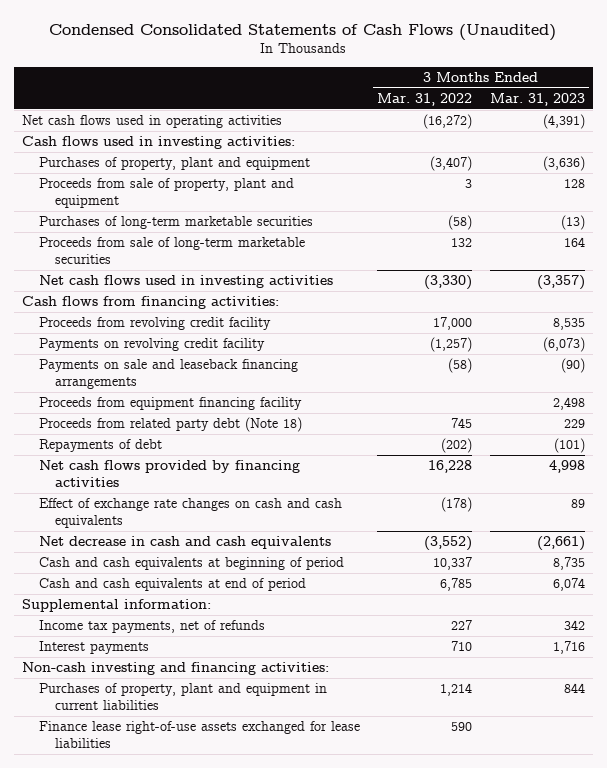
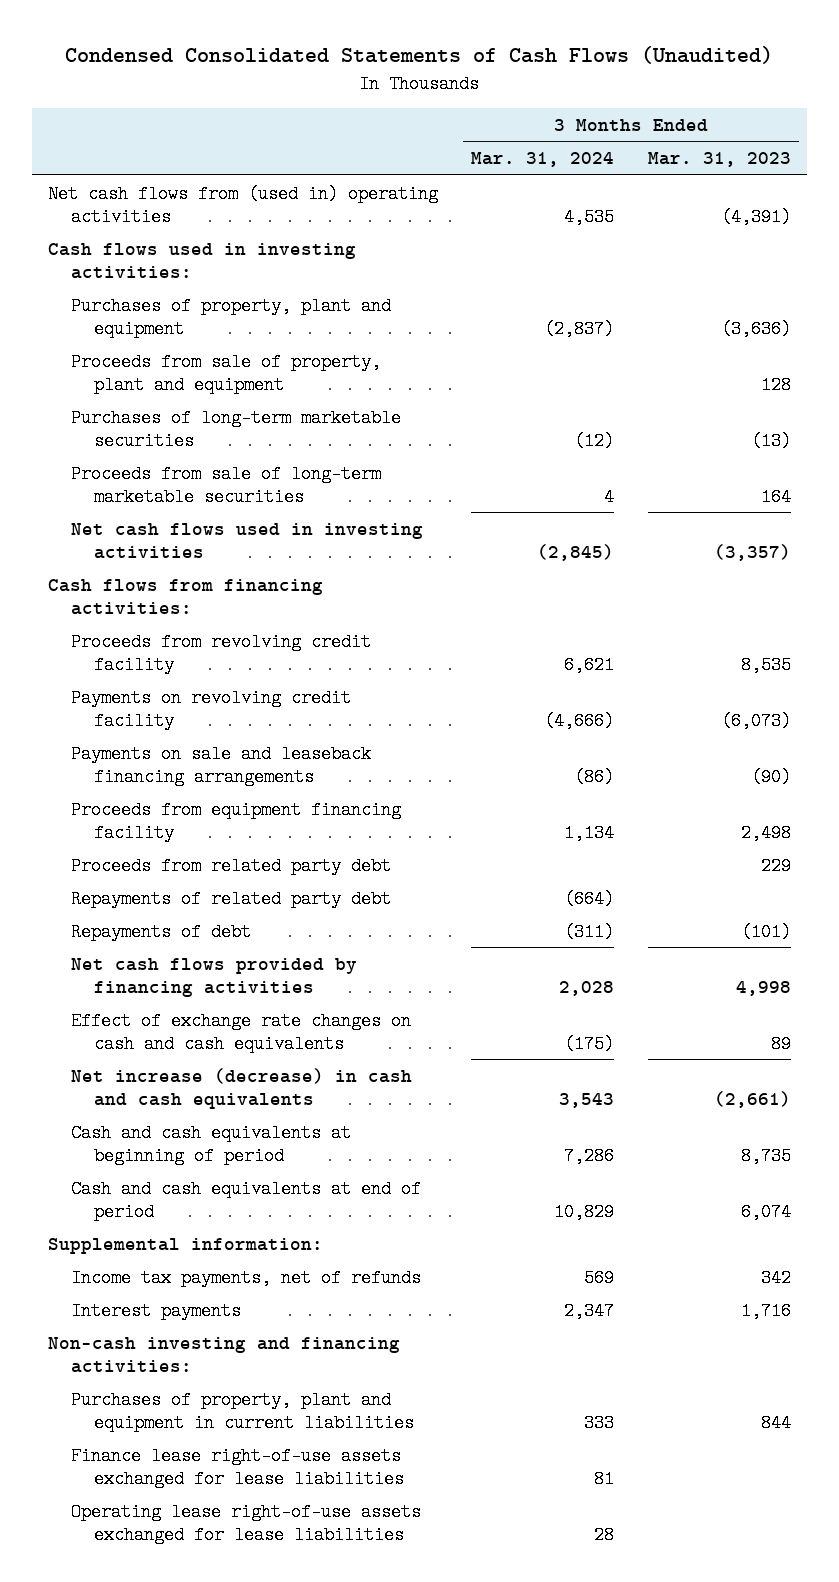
- | 3 Months Ended Mar. 31, 2022 | 3 Months Ended Mar. 31, 2023
+ | 3 Months Ended Mar. 31, 2024 | 3 Months Ended Mar. 31, 2023
- Net cash flows used in operating activities | (16,272) | (4,391)
+ Net cash flows from (used in) operating activities | 4,535 | (4,391)
- Proceeds from related party debt (Note 18) | 745 | 229
+ Proceeds from related party debt | | 229
+ Repayments of related party debt | (664) |
- Net decrease in cash and cash equivalents | (3,552) | (2,661)
+ Net increase (decrease) in cash and cash equivalents | 3,543 | (2,661)
+ Operating lease right-of-use assets exchanged for lease liabilities | 28 |

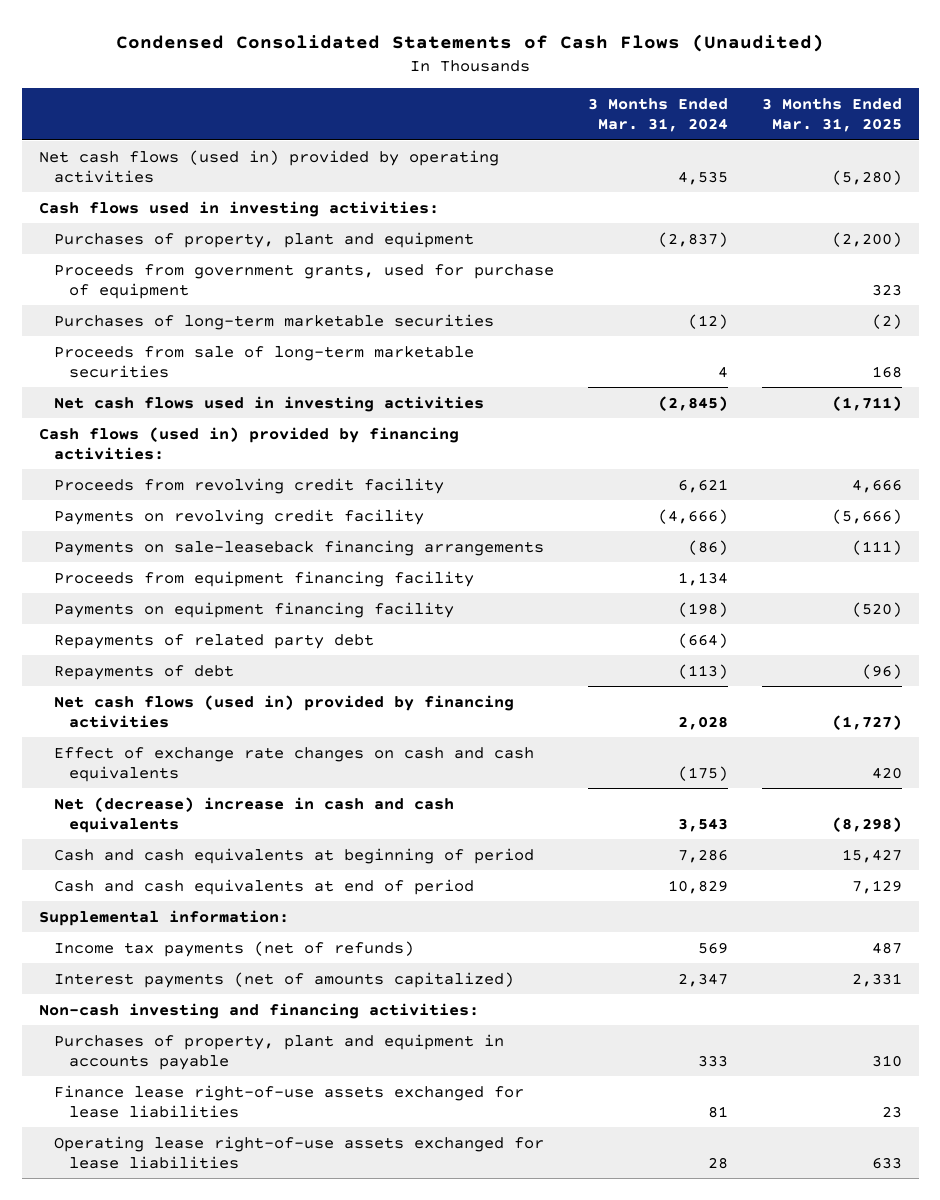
- | 3 Months Ended Mar. 31, 2024 | 3 Months Ended Mar. 31, 2023
+ | 3 Months Ended Mar. 31, 2024 | 3 Months Ended Mar. 31, 2025
- Net cash flows from (used in) operating activities | 4,535 | (4,391)
+ Net cash flows (used in) provided by operating activities | 4,535 | (5,280)
- Proceeds from sale of property, plant and equipment | | 128
+ Proceeds from government grants, used for purchase of equipment | | 323
- Cash flows from financing activities:
+ Cash flows (used in) provided by financing activities:
- Payments on sale and leaseback financing arrangements | (86) | (90)
+ Payments on sale-leaseback financing arrangements | (86) | (111)
- Proceeds from related party debt | | 229
+ Payments on equipment financing facility | (198) | (520)
- Repayments of debt | (311) | (101)
- Net cash flows provided by financing activities | 2,028 | 4,998
+ Repayments of debt | (113) | (96)
+ Net cash flows (used in) provided by financing activities | 2,028 | (1,727)
- Net increase (decrease) in cash and cash equivalents | 3,543 | (2,661)
+ Net (decrease) increase in cash and cash equivalents | 3,543 | (8,298)
- Income tax payments, net of refunds | 569 | 342
- Interest payments | 2,347 | 1,716
+ Income tax payments (net of refunds) | 569 | 487
+ Interest payments (net of amounts capitalized) | 2,347 | 2,331
- Purchases of property, plant and equipment in current liabilities | 333 | 844
+ Purchases of property, plant and equipment in accounts payable | 333 | 310

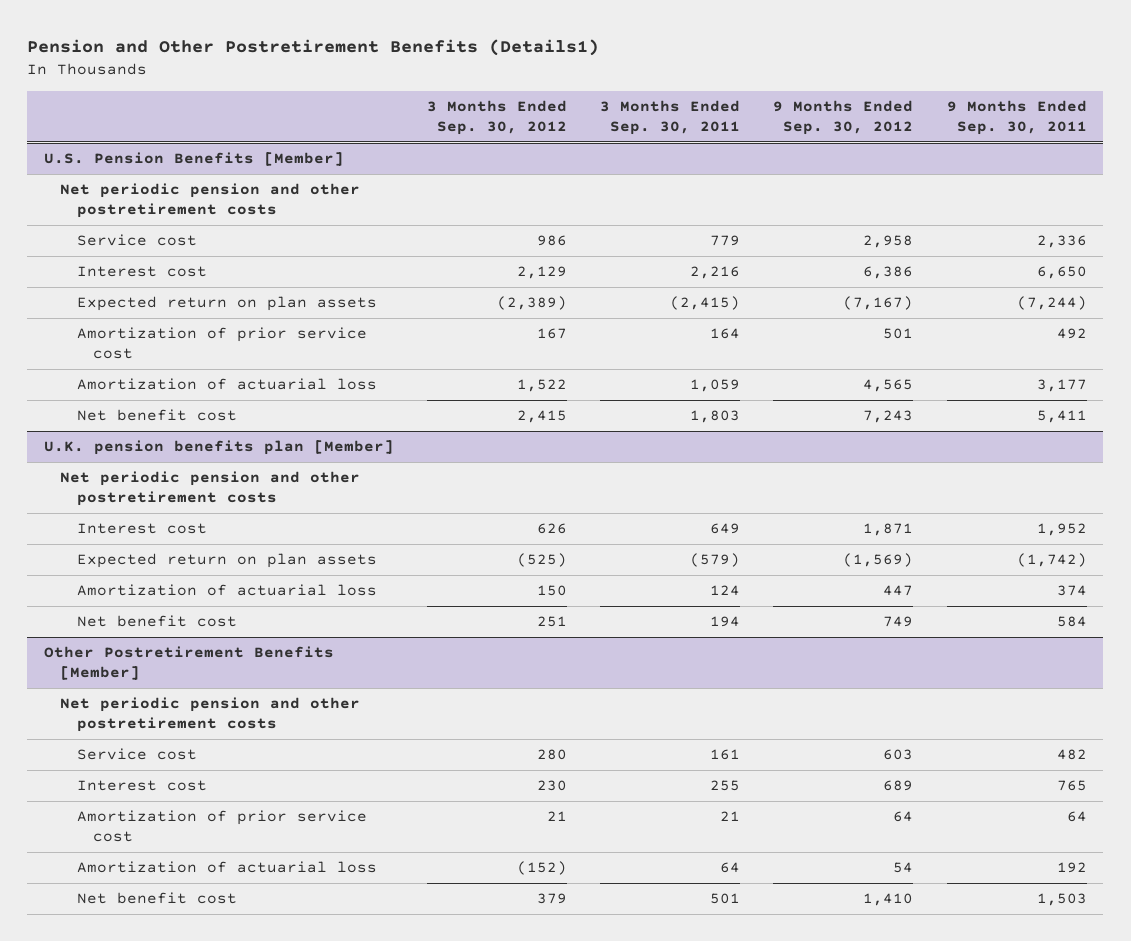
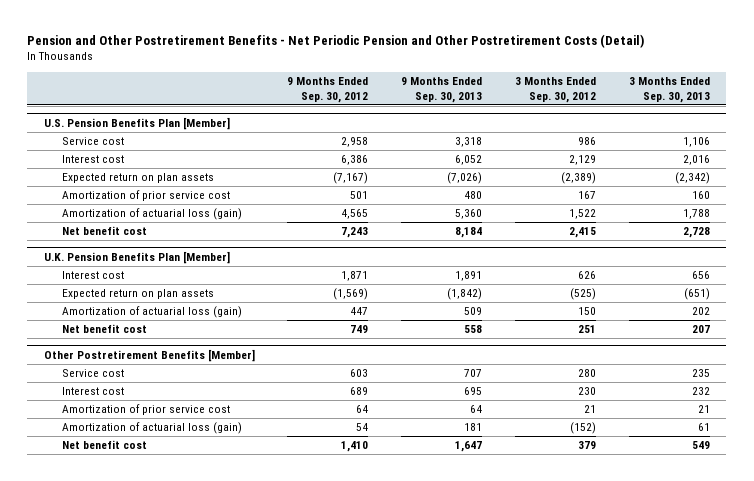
- Pension and Other Postretirement Benefits (Details1)
+ Pension and Other Postretirement Benefits - Net Periodic Pension and Other Postretirement Costs (Detail)
- | 3 Months Ended Sep. 30, 2012 | 3 Months Ended Sep. 30, 2011 | 9 Months Ended Sep. 30, 2012 | 9 Months Ended Sep. 30, 2011
+ | 9 Months Ended Sep. 30, 2012 | 9 Months Ended Sep. 30, 2013 | 3 Months Ended Sep. 30, 2012 | 3 Months Ended Sep. 30, 2013
- U.S. Pension Benefits [Member]
- Net periodic pension and other postretirement costs
+ U.S. Pension Benefits Plan [Member]
- Amortization of actuarial loss | 1,522 | 1,059 | 4,565 | 3,177
+ Amortization of actuarial loss (gain) | 4,565 | 5,360 | 1,522 | 1,788
- U.K. pension benefits plan [Member]
- Net periodic pension and other postretirement costs
+ U.K. Pension Benefits Plan [Member]
- Amortization of actuarial loss | 150 | 124 | 447 | 374
+ Amortization of actuarial loss (gain) | 447 | 509 | 150 | 202
@ Other Postretirement Benefits [Member]
- Net periodic pension and other postretirement costs
- Amortization of actuarial loss | (152) | 64 | 54 | 192
+ Amortization of actuarial loss (gain) | 54 | 181 | (152) | 61

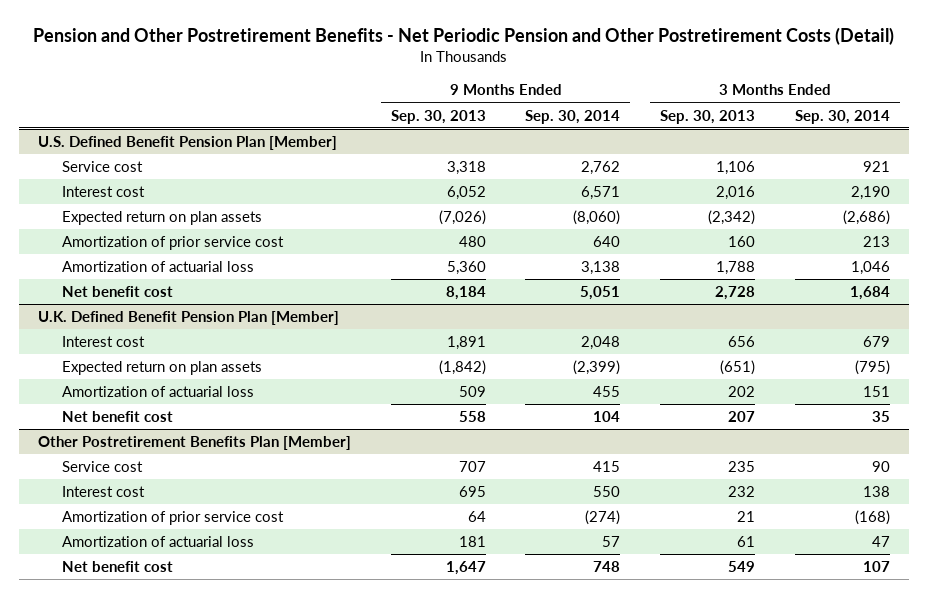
- | 9 Months Ended Sep. 30, 2012 | 9 Months Ended Sep. 30, 2013 | 3 Months Ended Sep. 30, 2012 | 3 Months Ended Sep. 30, 2013
+ | 9 Months Ended Sep. 30, 2013 | 9 Months Ended Sep. 30, 2014 | 3 Months Ended Sep. 30, 2013 | 3 Months Ended Sep. 30, 2014
- U.S. Pension Benefits Plan [Member]
+ U.S. Defined Benefit Pension Plan [Member]
- Amortization of actuarial loss (gain) | 4,565 | 5,360 | 1,522 | 1,788
+ Amortization of actuarial loss | 5,360 | 3,138 | 1,788 | 1,046
- U.K. Pension Benefits Plan [Member]
+ U.K. Defined Benefit Pension Plan [Member]
- Amortization of actuarial loss (gain) | 447 | 509 | 150 | 202
+ Amortization of actuarial loss | 509 | 455 | 202 | 151
- Other Postretirement Benefits [Member]
+ Other Postretirement Benefits Plan [Member]
- Amortization of actuarial loss (gain) | 54 | 181 | (152) | 61
+ Amortization of actuarial loss | 181 | 57 | 61 | 47

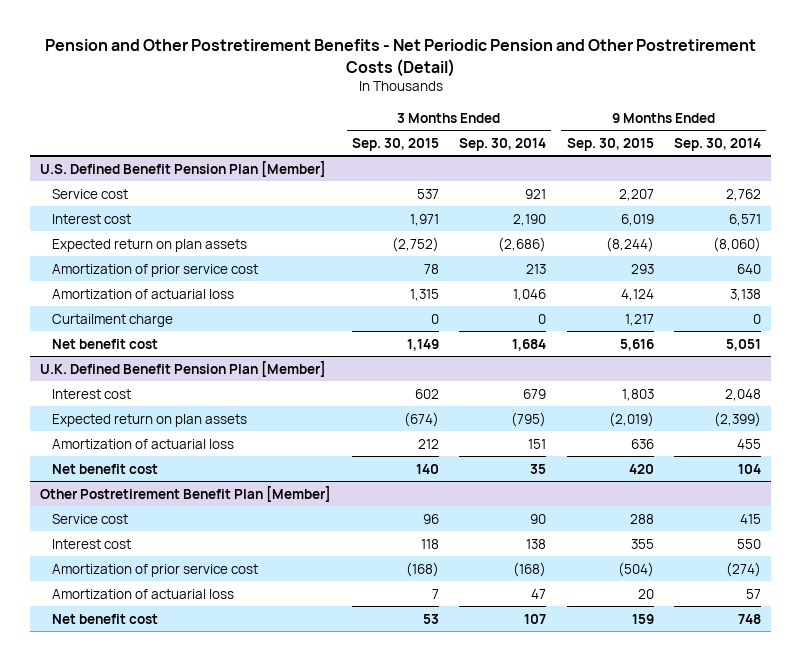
- | 9 Months Ended Sep. 30, 2013 | 9 Months Ended Sep. 30, 2014 | 3 Months Ended Sep. 30, 2013 | 3 Months Ended Sep. 30, 2014
+ | 3 Months Ended Sep. 30, 2015 | 3 Months Ended Sep. 30, 2014 | 9 Months Ended Sep. 30, 2015 | 9 Months Ended Sep. 30, 2014
@ U.S. Defined Benefit Pension Plan [Member]
+ Curtailment charge | 0 | 0 | 1,217 | 0
- Other Postretirement Benefits Plan [Member]
+ Other Postretirement Benefit Plan [Member]

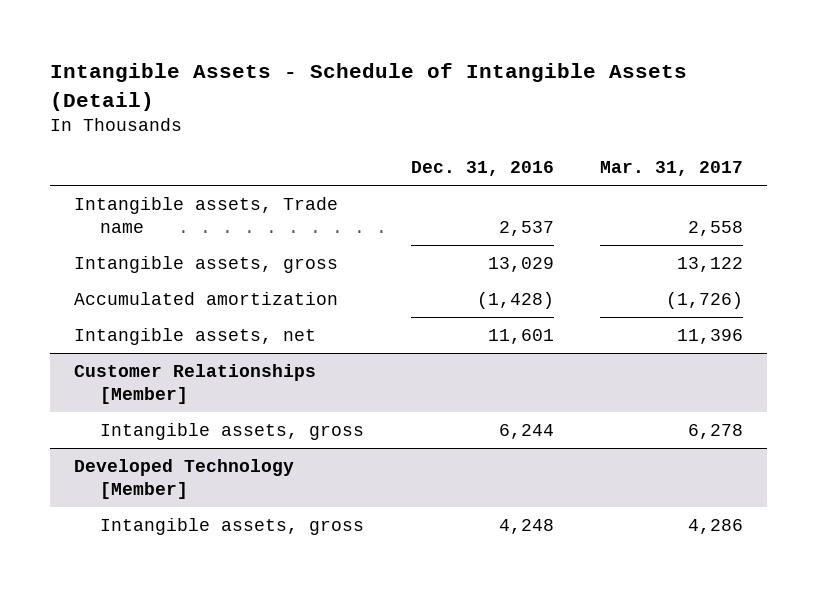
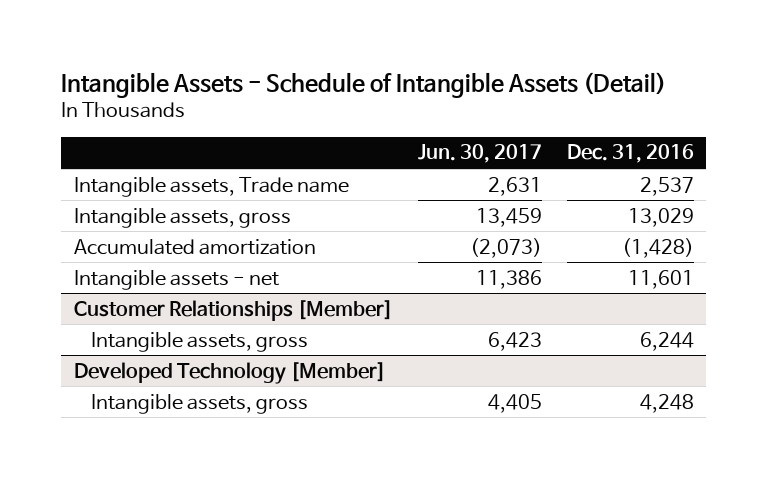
- | Dec. 31, 2016 | Mar. 31, 2017
+ | Jun. 30, 2017 | Dec. 31, 2016
- Intangible assets, net | 11,601 | 11,396
+ Intangible assets - net | 11,386 | 11,601

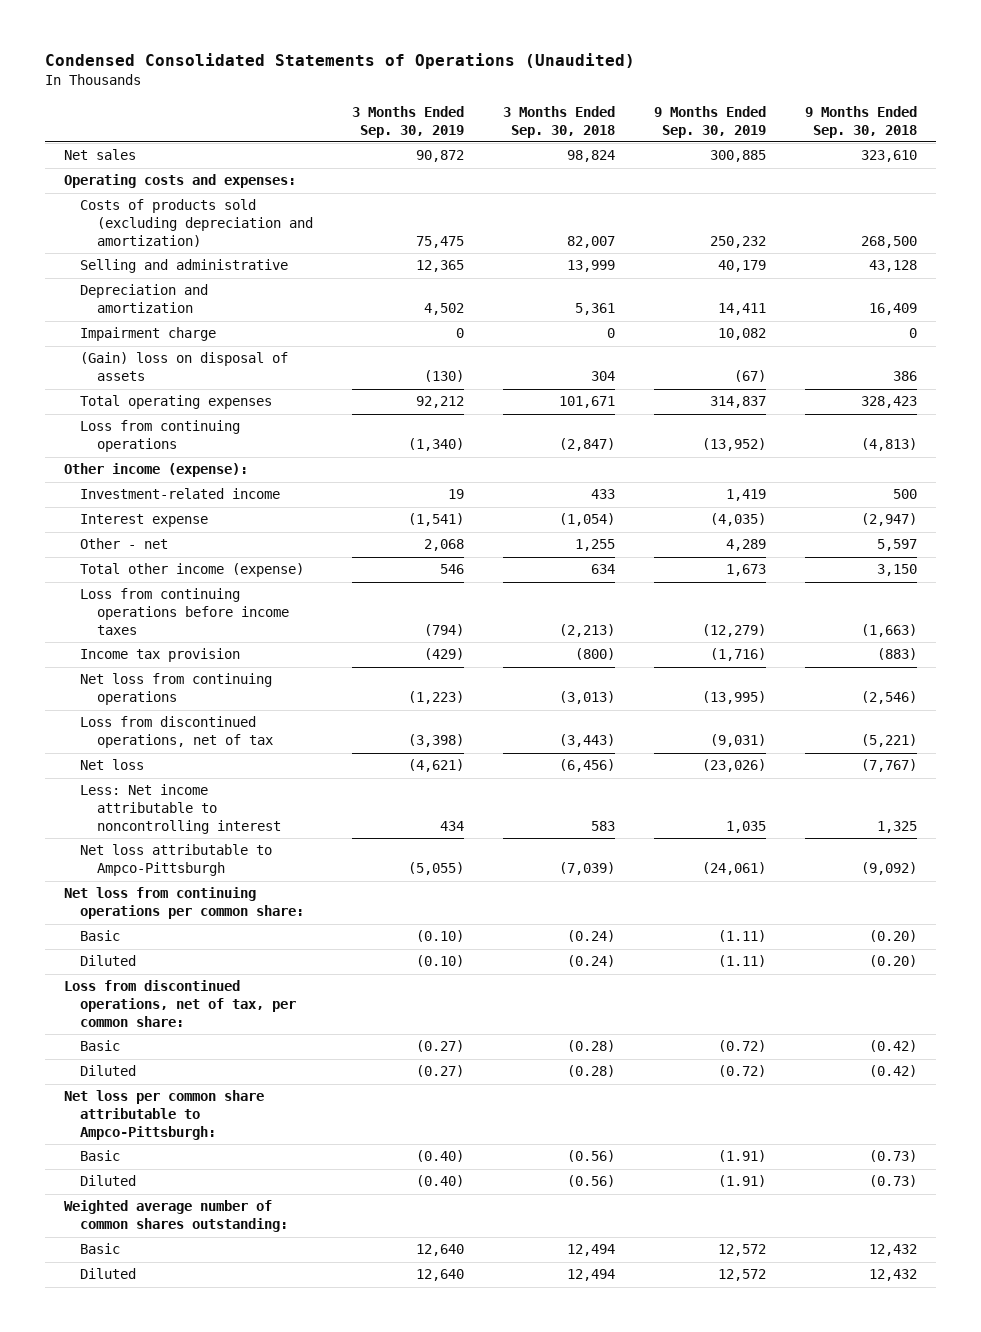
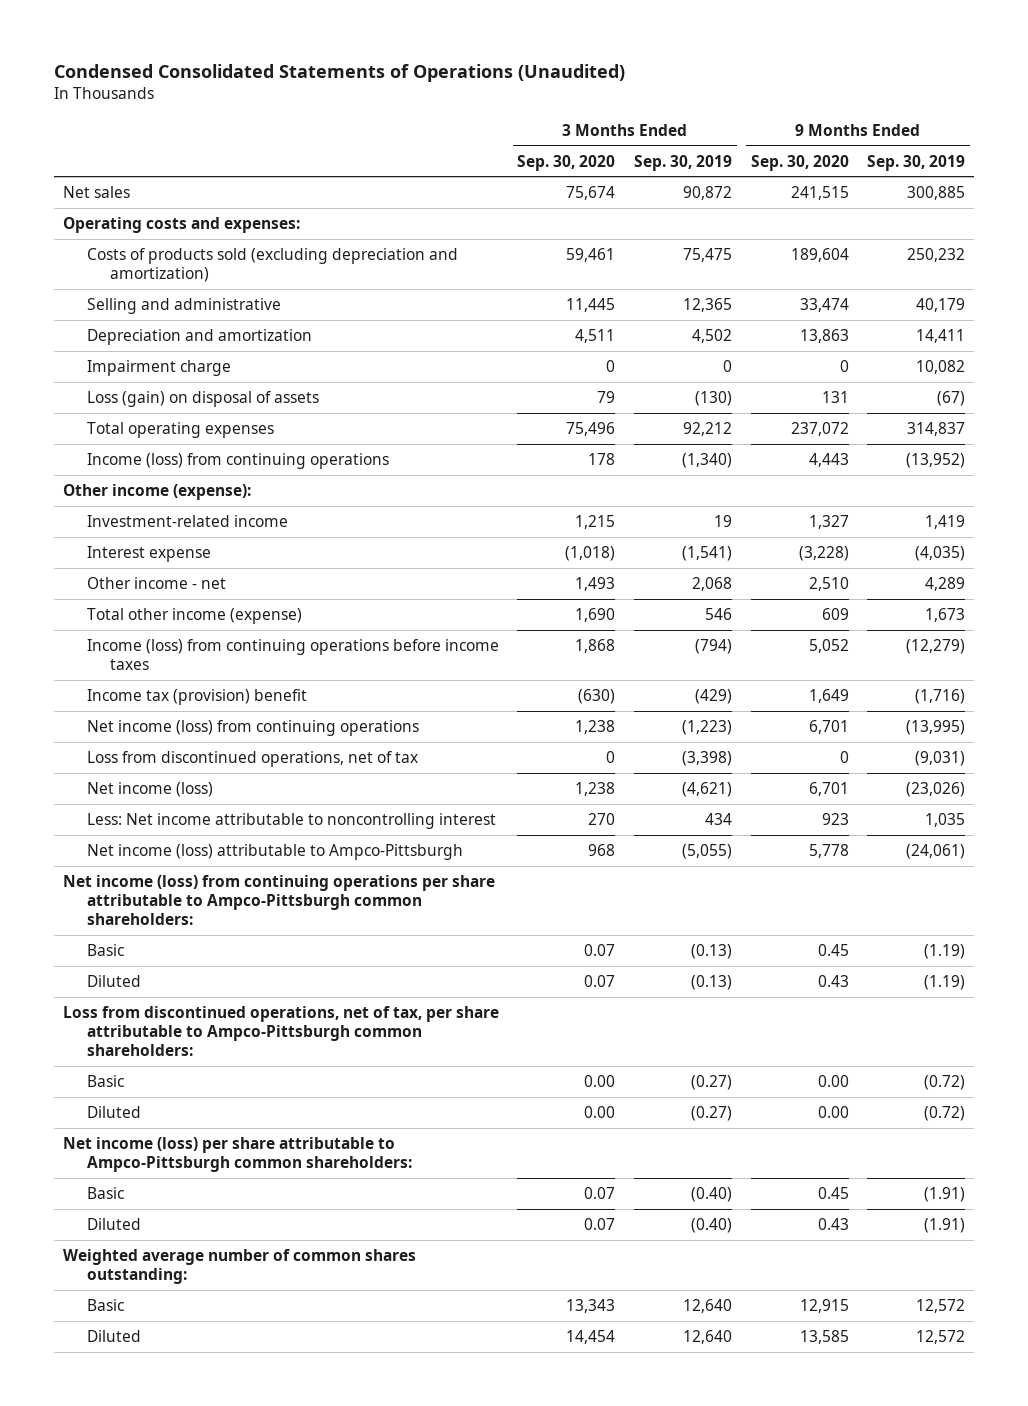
- | 3 Months Ended Sep. 30, 2019 | 3 Months Ended Sep. 30, 2018 | 9 Months Ended Sep. 30, 2019 | 9 Months Ended Sep. 30, 2018
+ | 3 Months Ended Sep. 30, 2020 | 3 Months Ended Sep. 30, 2019 | 9 Months Ended Sep. 30, 2020 | 9 Months Ended Sep. 30, 2019
- (Gain) loss on disposal of assets | (130) | 304 | (67) | 386
+ Loss (gain) on disposal of assets | 79 | (130) | 131 | (67)
- Loss from continuing operations | (1,340) | (2,847) | (13,952) | (4,813)
+ Income (loss) from continuing operations | 178 | (1,340) | 4,443 | (13,952)
- Other - net | 2,068 | 1,255 | 4,289 | 5,597
+ Other income - net | 1,493 | 2,068 | 2,510 | 4,289
- Loss from continuing operations before income taxes | (794) | (2,213) | (12,279) | (1,663)
- Income tax provision | (429) | (800) | (1,716) | (883)
- Net loss from continuing operations | (1,223) | (3,013) | (13,995) | (2,546)
+ Income (loss) from continuing operations before income taxes | 1,868 | (794) | 5,052 | (12,279)
+ Income tax (provision) benefit | (630) | (429) | 1,649 | (1,716)
+ Net income (loss) from continuing operations | 1,238 | (1,223) | 6,701 | (13,995)
- Net loss | (4,621) | (6,456) | (23,026) | (7,767)
+ Net income (loss) | 1,238 | (4,621) | 6,701 | (23,026)
- Net loss attributable to Ampco-Pittsburgh | (5,055) | (7,039) | (24,061) | (9,092)
- Net loss from continuing operations per common share:
- Basic | (0.10) | (0.24) | (1.11) | (0.20)
- Diluted | (0.10) | (0.24) | (1.11) | (0.20)
- Loss from discontinued operations, net of tax, per common share:
+ Net income (loss) attributable to Ampco-Pittsburgh | 968 | (5,055) | 5,778 | (24,061)
+ Net income (loss) from continuing operations per share attributable to Ampco-Pittsburgh common shareholders:
+ Basic | 0.07 | (0.13) | 0.45 | (1.19)
+ Diluted | 0.07 | (0.13) | 0.43 | (1.19)
+ Loss from discontinued operations, net of tax, per share attributable to Ampco-Pittsburgh common shareholders:
- Net loss per common share attributable to Ampco-Pittsburgh:
+ Net income (loss) per share attributable to Ampco-Pittsburgh common shareholders:

